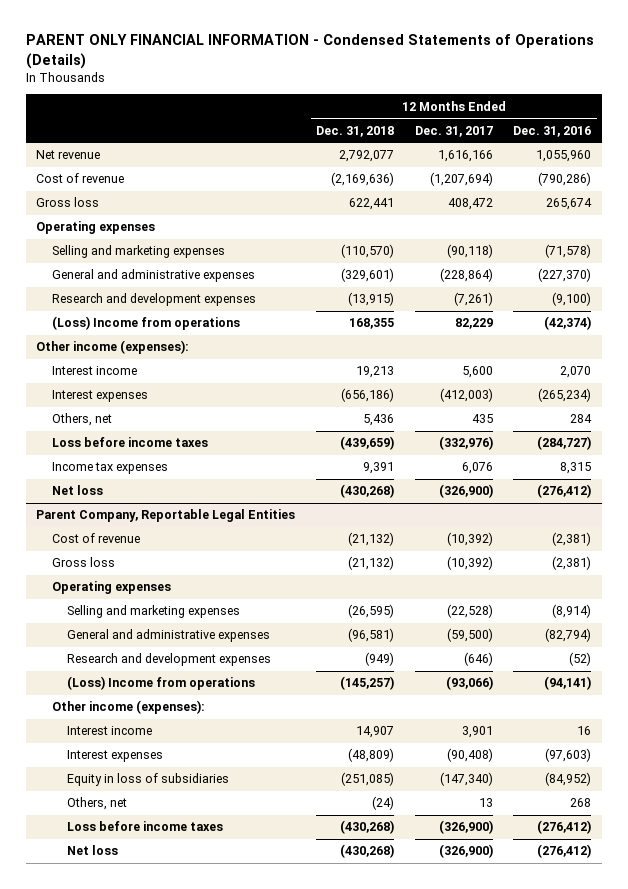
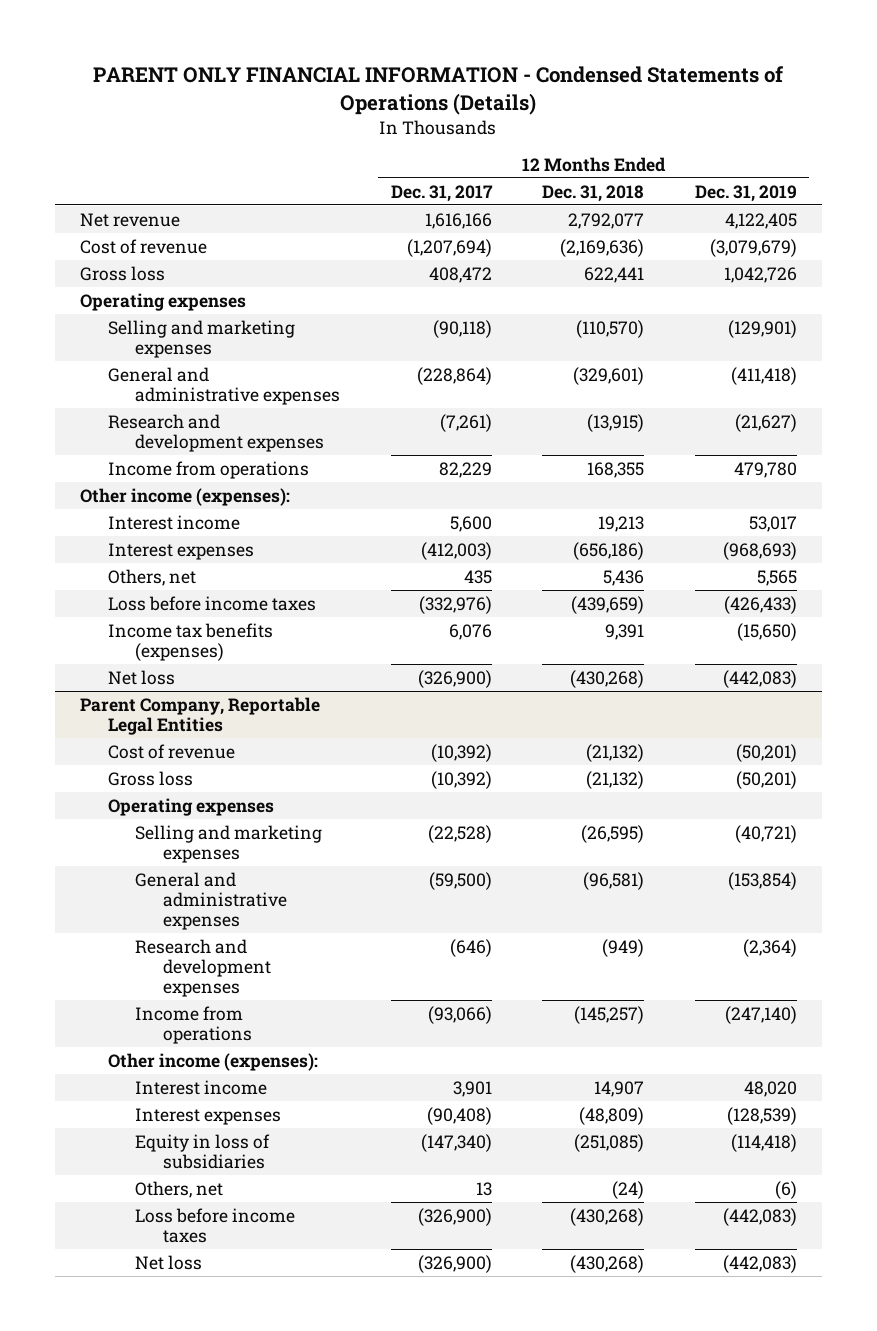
- | 12 Months Ended Dec. 31, 2018 | 12 Months Ended Dec. 31, 2017 | 12 Months Ended Dec. 31, 2016
+ | 12 Months Ended Dec. 31, 2017 | 12 Months Ended Dec. 31, 2018 | 12 Months Ended Dec. 31, 2019
- (Loss) Income from operations | 168,355 | 82,229 | (42,374)
+ Income from operations | 82,229 | 168,355 | 479,780
- Income tax expenses | 9,391 | 6,076 | 8,315
+ Income tax benefits (expenses) | 6,076 | 9,391 | (15,650)
@ Parent Company, Reportable Legal Entities
- (Loss) Income from operations | (145,257) | (93,066) | (94,141)
+ Income from operations | (93,066) | (145,257) | (247,140)

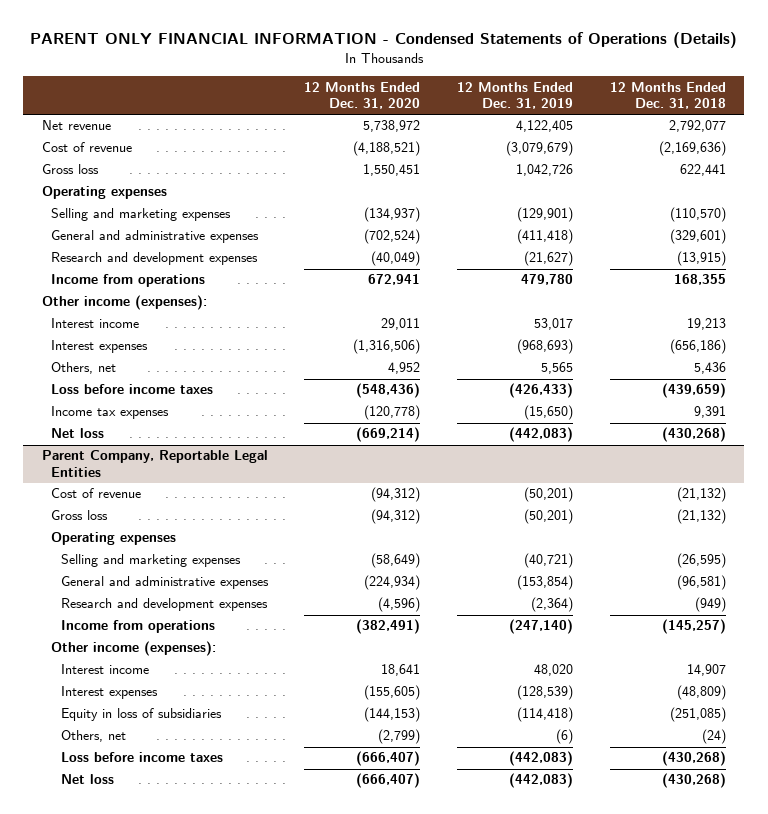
- | 12 Months Ended Dec. 31, 2017 | 12 Months Ended Dec. 31, 2018 | 12 Months Ended Dec. 31, 2019
+ | 12 Months Ended Dec. 31, 2020 | 12 Months Ended Dec. 31, 2019 | 12 Months Ended Dec. 31, 2018
- Income tax benefits (expenses) | 6,076 | 9,391 | (15,650)
+ Income tax expenses | (120,778) | (15,650) | 9,391

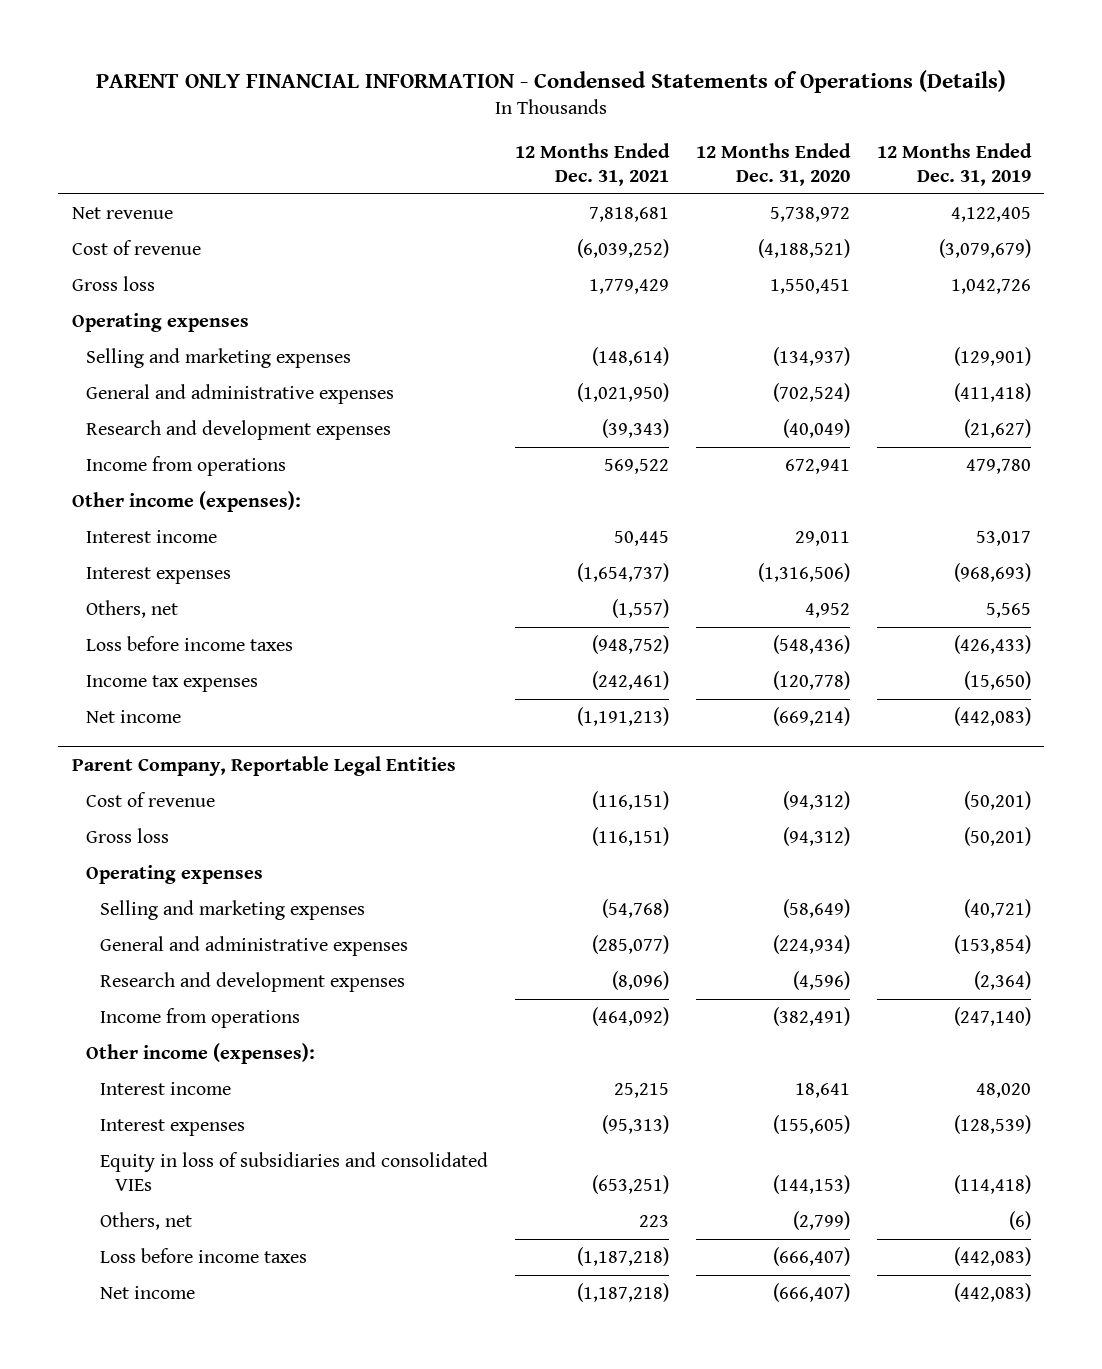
- | 12 Months Ended Dec. 31, 2020 | 12 Months Ended Dec. 31, 2019 | 12 Months Ended Dec. 31, 2018
+ | 12 Months Ended Dec. 31, 2021 | 12 Months Ended Dec. 31, 2020 | 12 Months Ended Dec. 31, 2019
- Net loss | (669,214) | (442,083) | (430,268)
+ Net income | (1,191,213) | (669,214) | (442,083)
@ Parent Company, Reportable Legal Entities
- Equity in loss of subsidiaries | (144,153) | (114,418) | (251,085)
+ Equity in loss of subsidiaries and consolidated VIEs | (653,251) | (144,153) | (114,418)
- Net loss | (666,407) | (442,083) | (430,268)
+ Net income | (1,187,218) | (666,407) | (442,083)

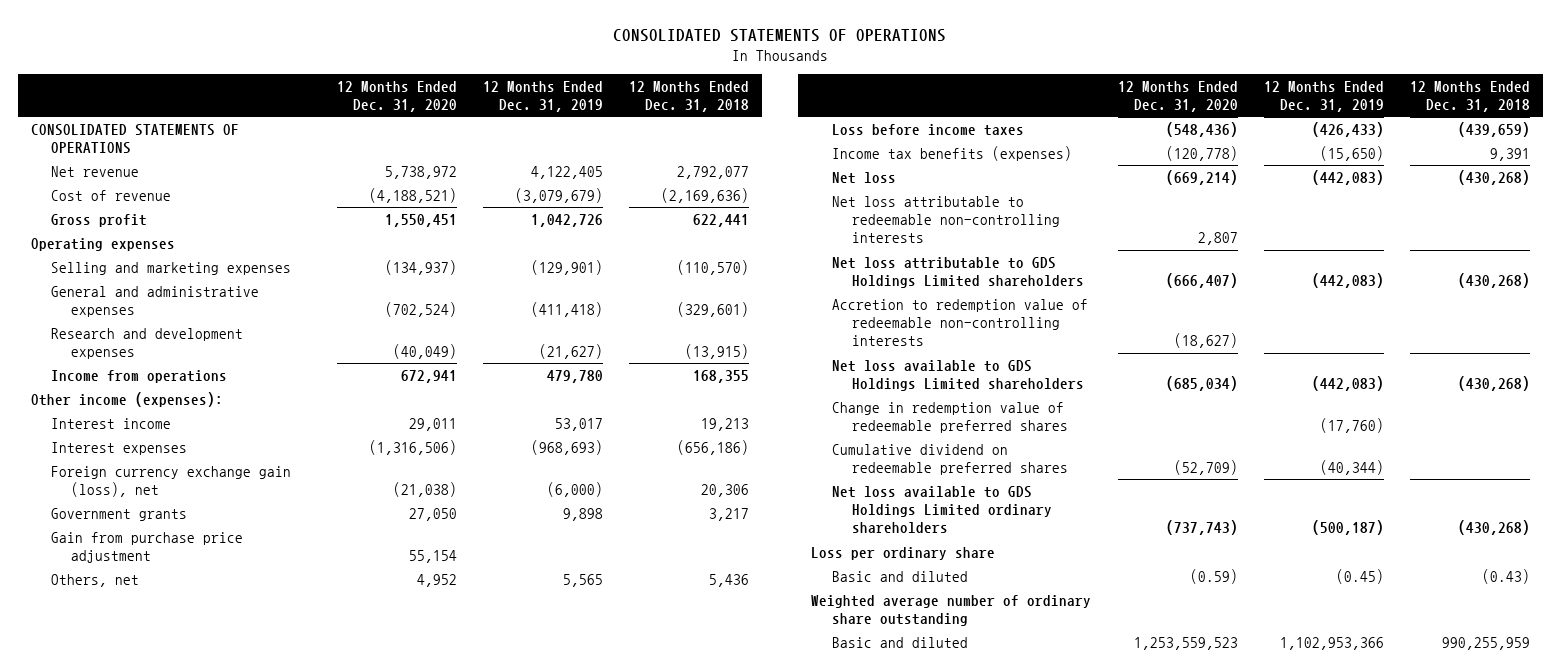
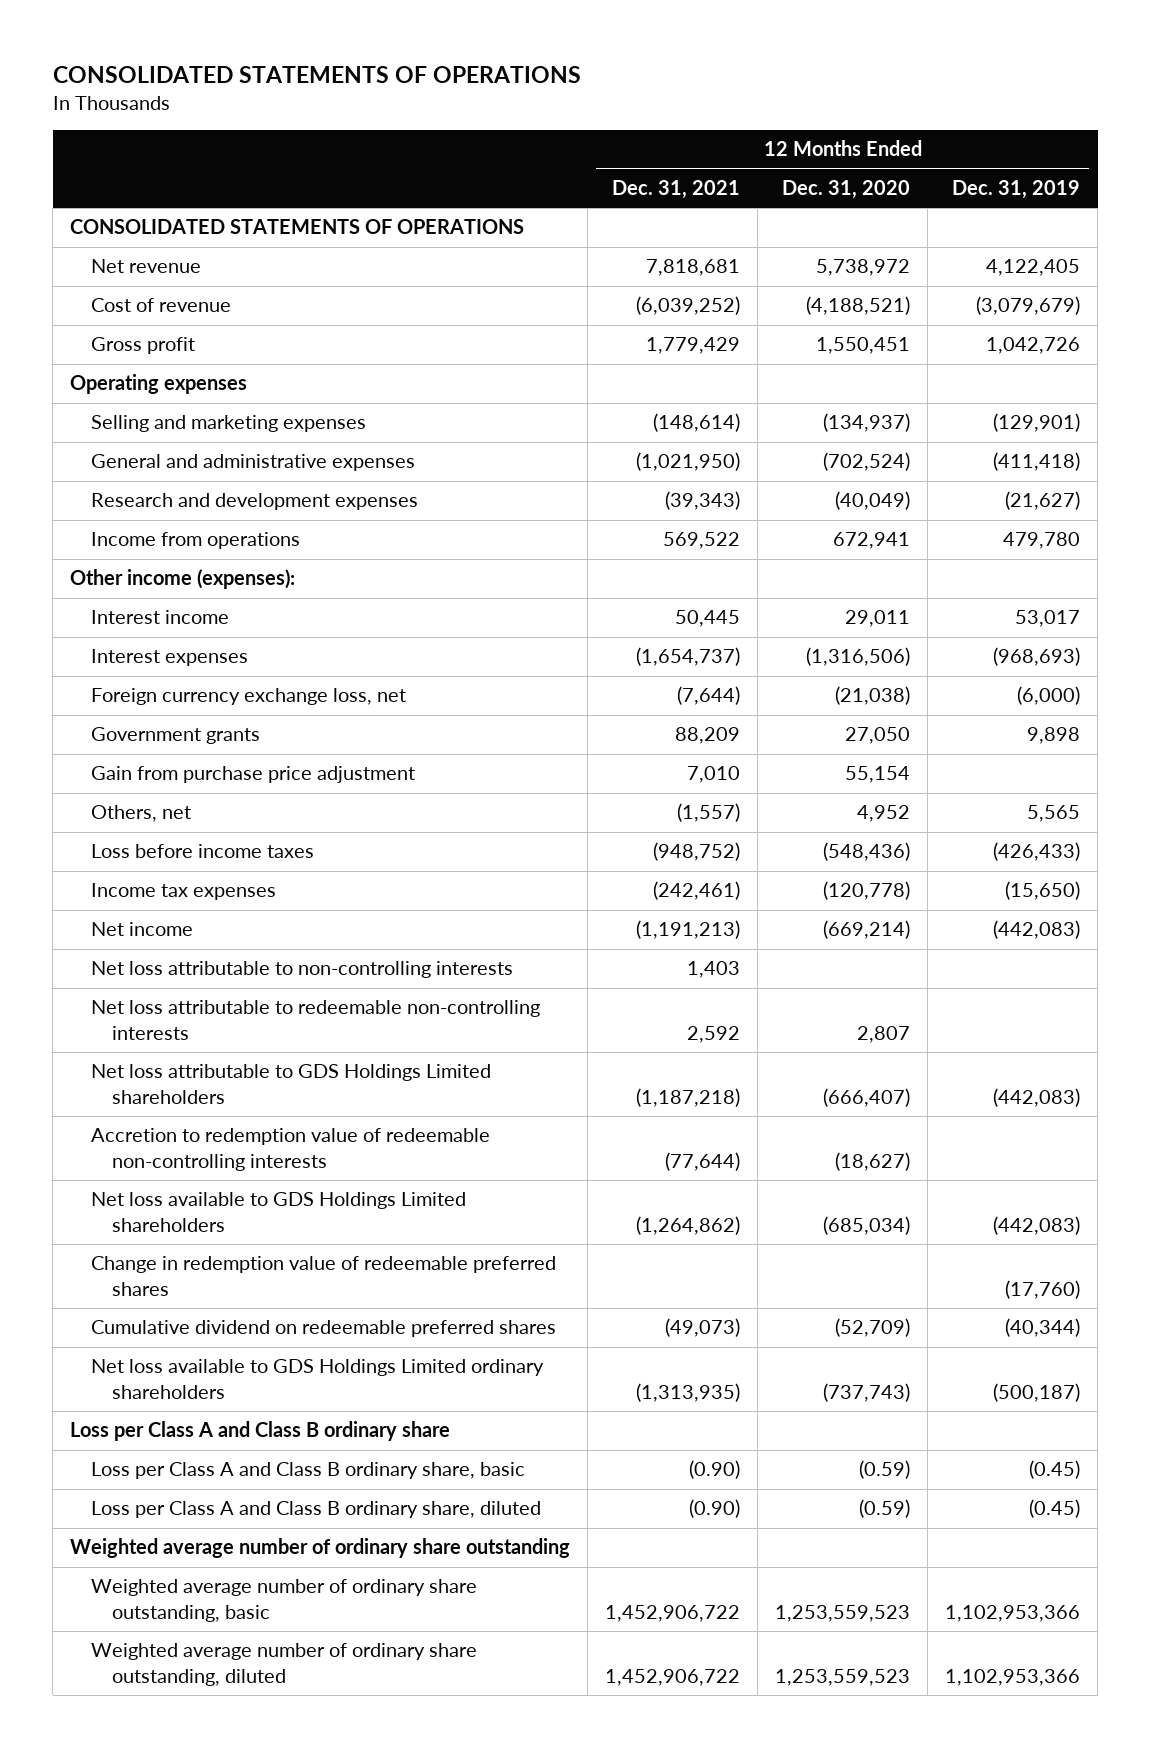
- | 12 Months Ended Dec. 31, 2020 | 12 Months Ended Dec. 31, 2019 | 12 Months Ended Dec. 31, 2018
+ | 12 Months Ended Dec. 31, 2021 | 12 Months Ended Dec. 31, 2020 | 12 Months Ended Dec. 31, 2019
- Foreign currency exchange gain (loss), net | (21,038) | (6,000) | 20,306
+ Foreign currency exchange loss, net | (7,644) | (21,038) | (6,000)
- Income tax benefits (expenses) | (120,778) | (15,650) | 9,391
- Net loss | (669,214) | (442,083) | (430,268)
+ Income tax expenses | (242,461) | (120,778) | (15,650)
+ Net income | (1,191,213) | (669,214) | (442,083)
+ Net loss attributable to non-controlling interests | 1,403 | |
- Loss per ordinary share
- Basic and diluted | (0.59) | (0.45) | (0.43)
+ Loss per Class A and Class B ordinary share
+ Loss per Class A and Class B ordinary share, basic | (0.90) | (0.59) | (0.45)
+ Loss per Class A and Class B ordinary share, diluted | (0.90) | (0.59) | (0.45)
- Basic and diluted | 1,253,559,523 | 1,102,953,366 | 990,255,959
+ Weighted average number of ordinary share outstanding, basic | 1,452,906,722 | 1,253,559,523 | 1,102,953,366
+ Weighted average number of ordinary share outstanding, diluted | 1,452,906,722 | 1,253,559,523 | 1,102,953,366

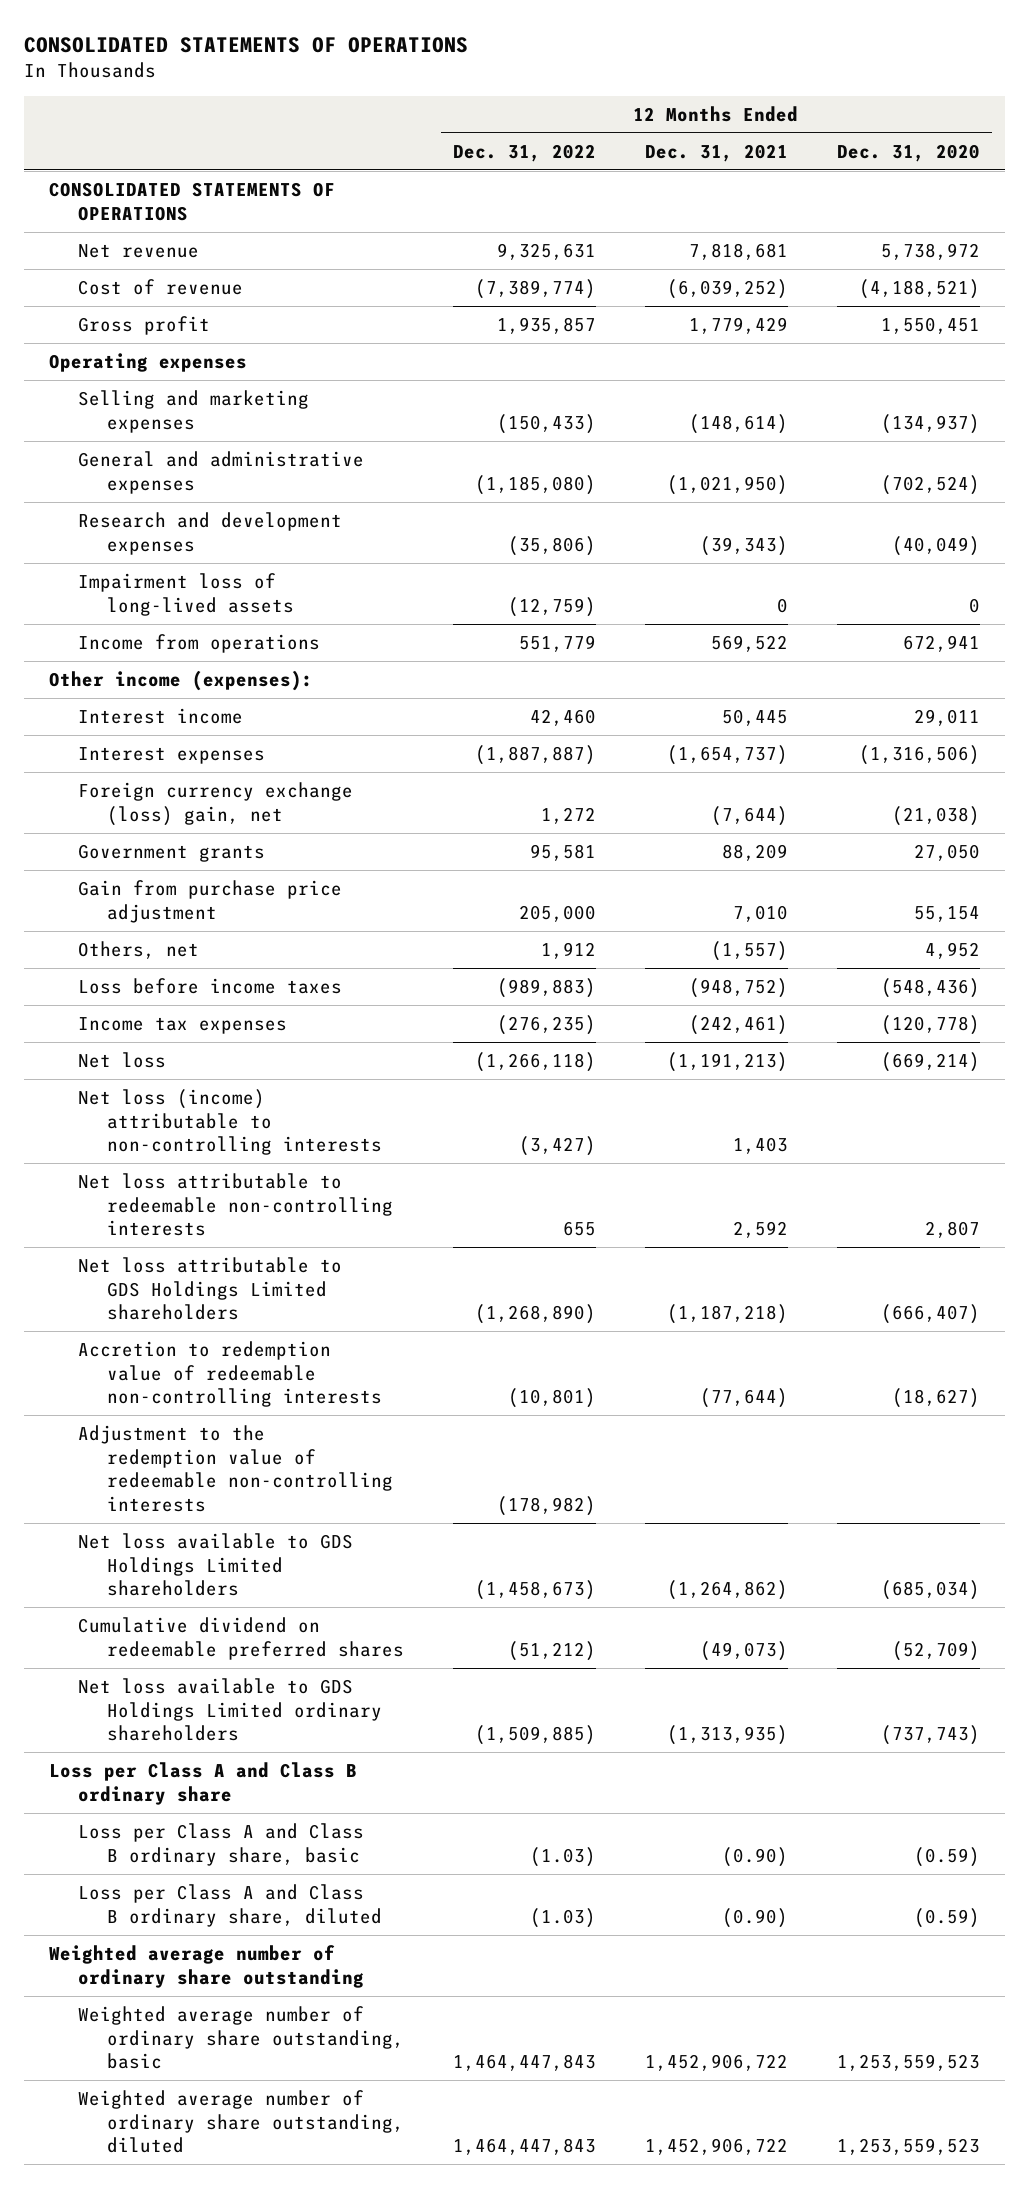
- | 12 Months Ended Dec. 31, 2021 | 12 Months Ended Dec. 31, 2020 | 12 Months Ended Dec. 31, 2019
+ | 12 Months Ended Dec. 31, 2022 | 12 Months Ended Dec. 31, 2021 | 12 Months Ended Dec. 31, 2020
+ Impairment loss of long-lived assets | (12,759) | 0 | 0
- Foreign currency exchange loss, net | (7,644) | (21,038) | (6,000)
+ Foreign currency exchange (loss) gain, net | 1,272 | (7,644) | (21,038)
- Net income | (1,191,213) | (669,214) | (442,083)
- Net loss attributable to non-controlling interests | 1,403 | |
+ Net loss | (1,266,118) | (1,191,213) | (669,214)
+ Net loss (income) attributable to non-controlling interests | (3,427) | 1,403 |
+ Adjustment to the redemption value of redeemable non-controlling interests | (178,982) | |
- Change in redemption value of redeemable preferred shares | | | (17,760)

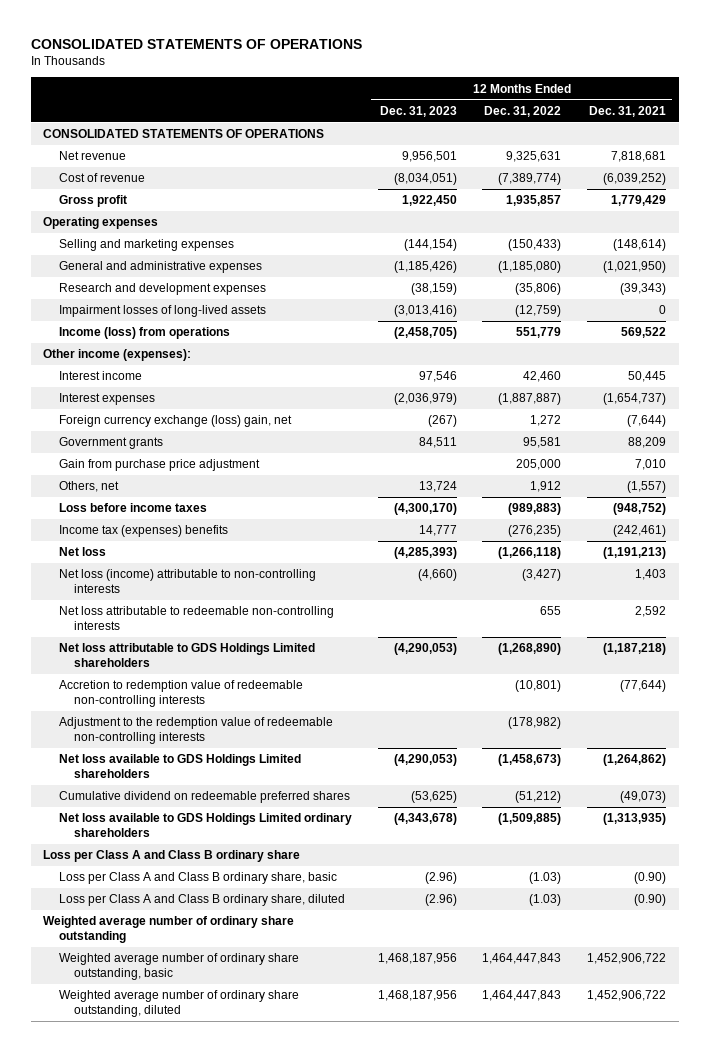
- | 12 Months Ended Dec. 31, 2022 | 12 Months Ended Dec. 31, 2021 | 12 Months Ended Dec. 31, 2020
+ | 12 Months Ended Dec. 31, 2023 | 12 Months Ended Dec. 31, 2022 | 12 Months Ended Dec. 31, 2021
- Impairment loss of long-lived assets | (12,759) | 0 | 0
- Income from operations | 551,779 | 569,522 | 672,941
+ Impairment losses of long-lived assets | (3,013,416) | (12,759) | 0
+ Income (loss) from operations | (2,458,705) | 551,779 | 569,522
- Income tax expenses | (276,235) | (242,461) | (120,778)
+ Income tax (expenses) benefits | 14,777 | (276,235) | (242,461)

